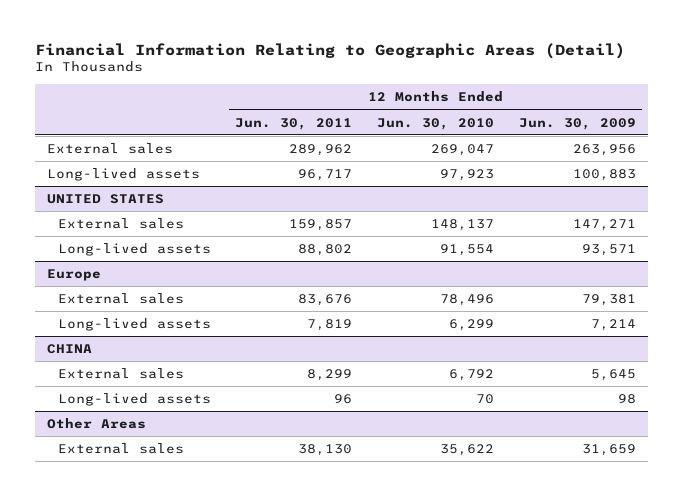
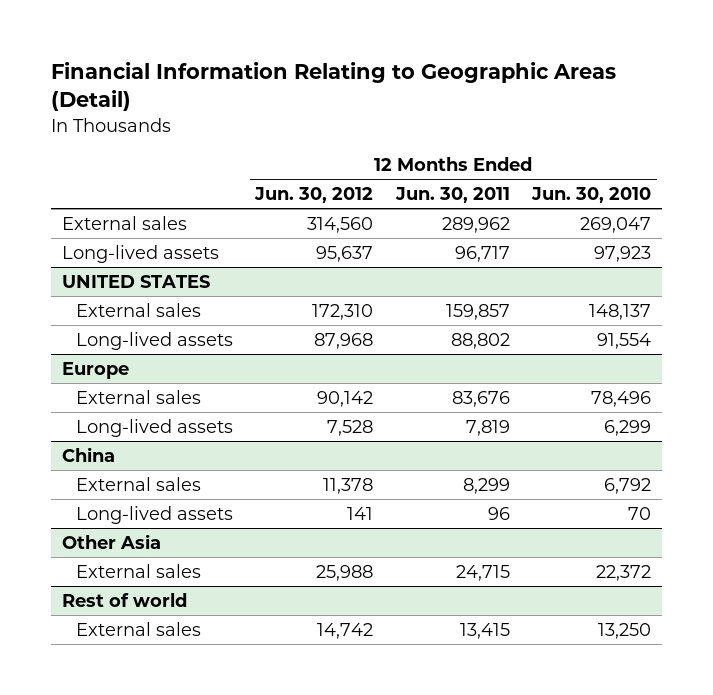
- | 12 Months Ended Jun. 30, 2011 | 12 Months Ended Jun. 30, 2010 | 12 Months Ended Jun. 30, 2009
+ | 12 Months Ended Jun. 30, 2012 | 12 Months Ended Jun. 30, 2011 | 12 Months Ended Jun. 30, 2010
- CHINA
+ China
- Other Areas
- External sales | 38,130 | 35,622 | 31,659
+ Other Asia
+ External sales | 25,988 | 24,715 | 22,372
+ Rest of world
+ External sales | 14,742 | 13,415 | 13,250

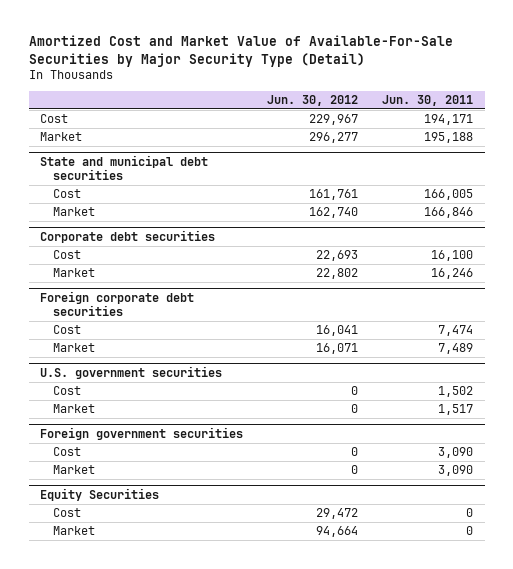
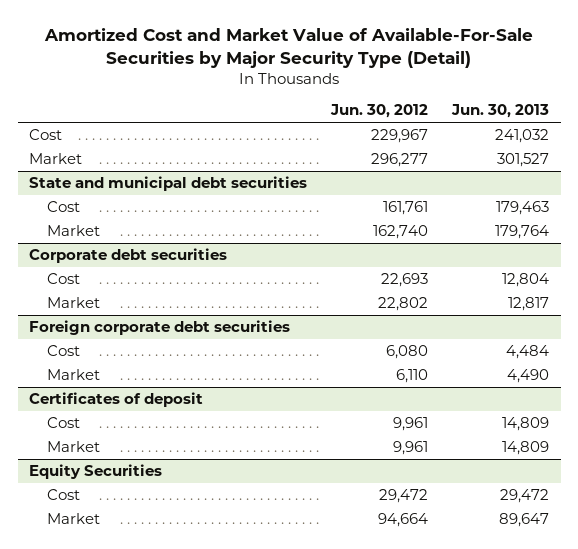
- | Jun. 30, 2012 | Jun. 30, 2011
+ | Jun. 30, 2012 | Jun. 30, 2013
@ Foreign corporate debt securities
- Cost | 16,041 | 7,474
- Market | 16,071 | 7,489
- U.S. government securities
- Cost | 0 | 1,502
- Market | 0 | 1,517
- Foreign government securities
- Cost | 0 | 3,090
- Market | 0 | 3,090
@ Foreign corporate debt securities
+ Cost | 6,080 | 4,484
+ Market | 6,110 | 4,490
+ Certificates of deposit
+ Cost | 9,961 | 14,809
+ Market | 9,961 | 14,809

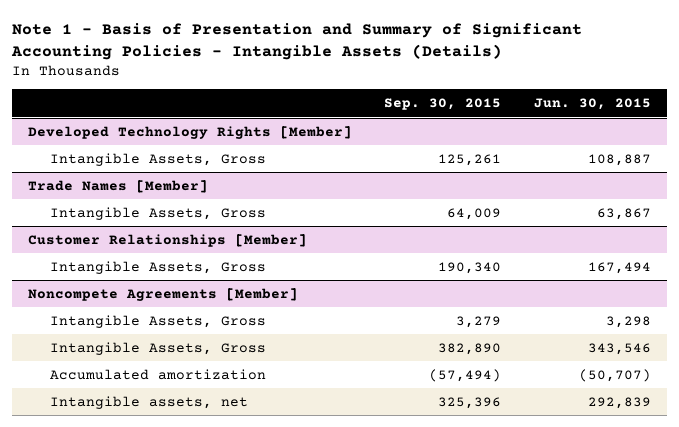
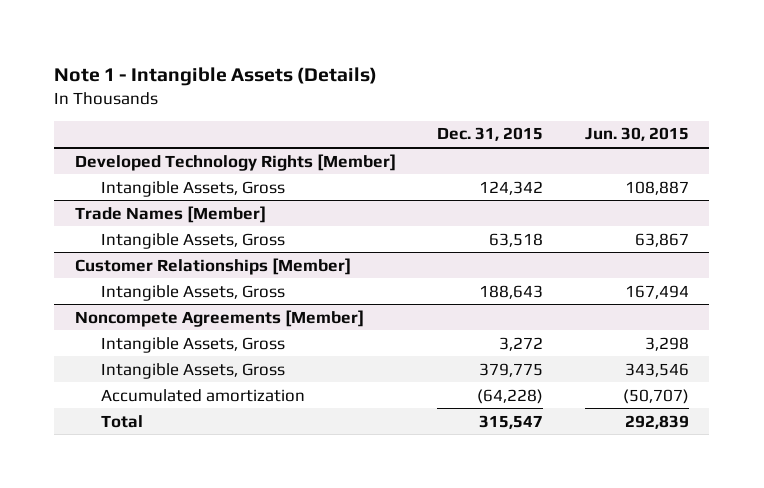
- Note 1 - Basis of Presentation and Summary of Significant Accounting Policies - Intangible Assets (Details)
+ Note 1 - Intangible Assets (Details)
- | Sep. 30, 2015 | Jun. 30, 2015
+ | Dec. 31, 2015 | Jun. 30, 2015
@ Noncompete Agreements [Member]
- Intangible assets, net | 325,396 | 292,839
+ Total | 315,547 | 292,839

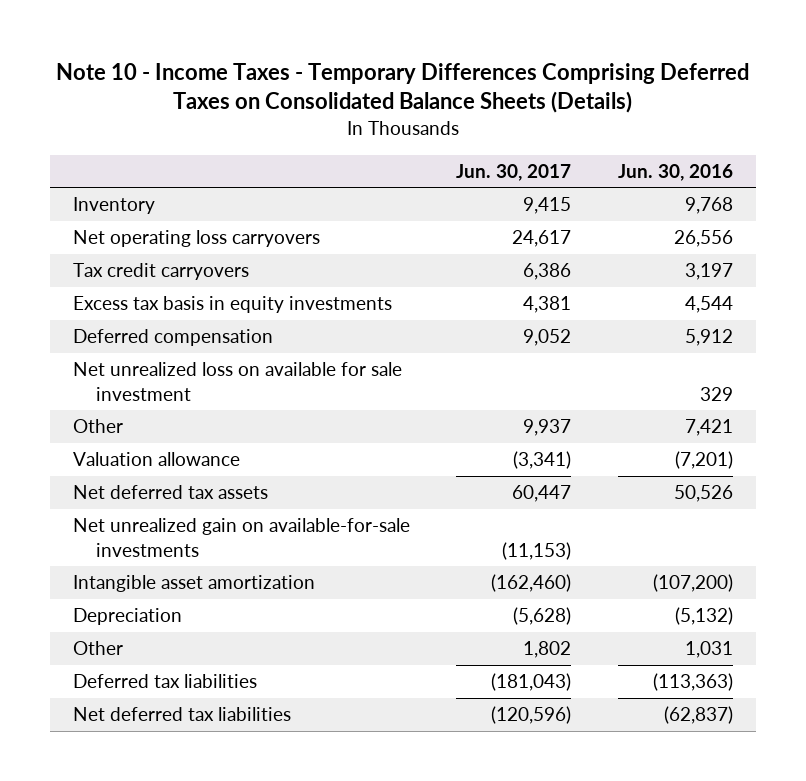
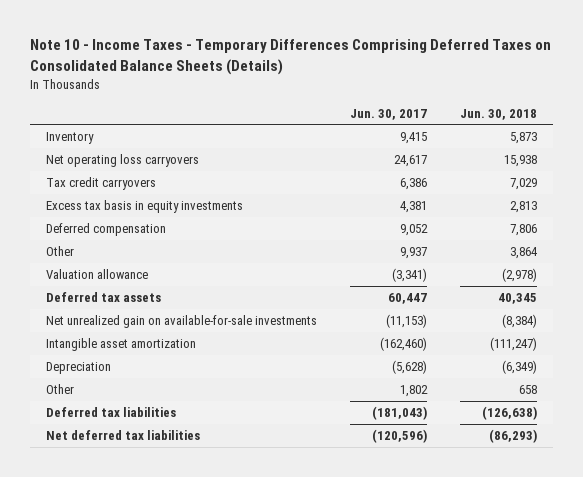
- | Jun. 30, 2017 | Jun. 30, 2016
+ | Jun. 30, 2017 | Jun. 30, 2018
- Net unrealized loss on available for sale investment | | 329
- Net deferred tax assets | 60,447 | 50,526
+ Deferred tax assets | 60,447 | 40,345

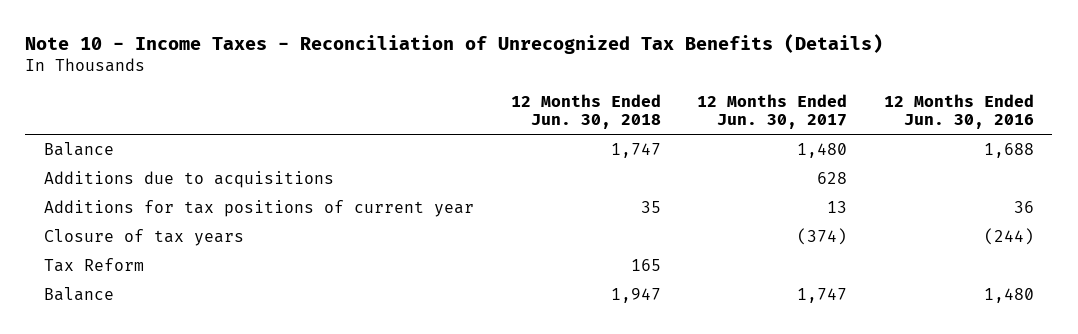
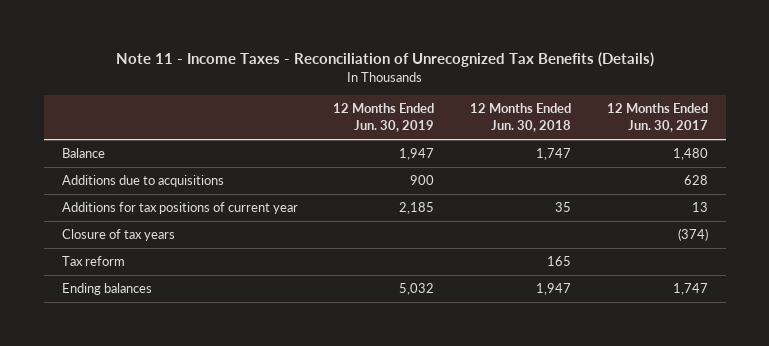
- Note 10 - Income Taxes - Reconciliation of Unrecognized Tax Benefits (Details)
+ Note 11 - Income Taxes - Reconciliation of Unrecognized Tax Benefits (Details)
- | 12 Months Ended Jun. 30, 2018 | 12 Months Ended Jun. 30, 2017 | 12 Months Ended Jun. 30, 2016
+ | 12 Months Ended Jun. 30, 2019 | 12 Months Ended Jun. 30, 2018 | 12 Months Ended Jun. 30, 2017
- Tax Reform | 165 | |
- Balance | 1,947 | 1,747 | 1,480
+ Tax reform | | 165 |
+ Ending balances | 5,032 | 1,947 | 1,747

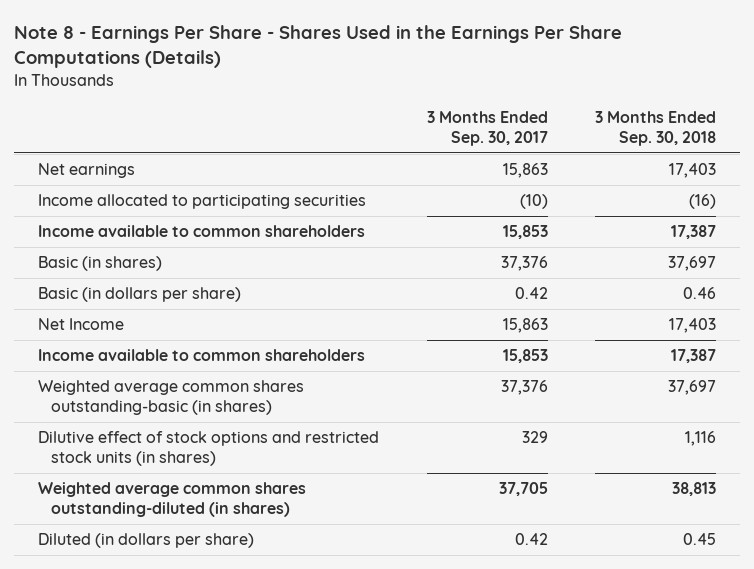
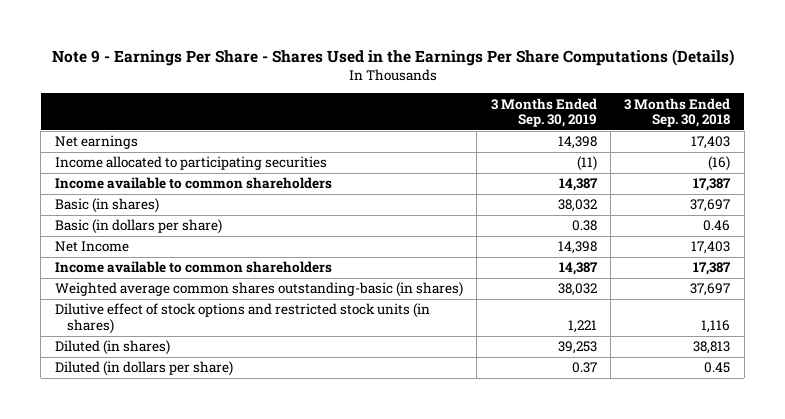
- Note 8 - Earnings Per Share - Shares Used in the Earnings Per Share Computations (Details)
+ Note 9 - Earnings Per Share - Shares Used in the Earnings Per Share Computations (Details)
- | 3 Months Ended Sep. 30, 2017 | 3 Months Ended Sep. 30, 2018
+ | 3 Months Ended Sep. 30, 2019 | 3 Months Ended Sep. 30, 2018
- Weighted average common shares outstanding-diluted (in shares) | 37,705 | 38,813
+ Diluted (in shares) | 39,253 | 38,813

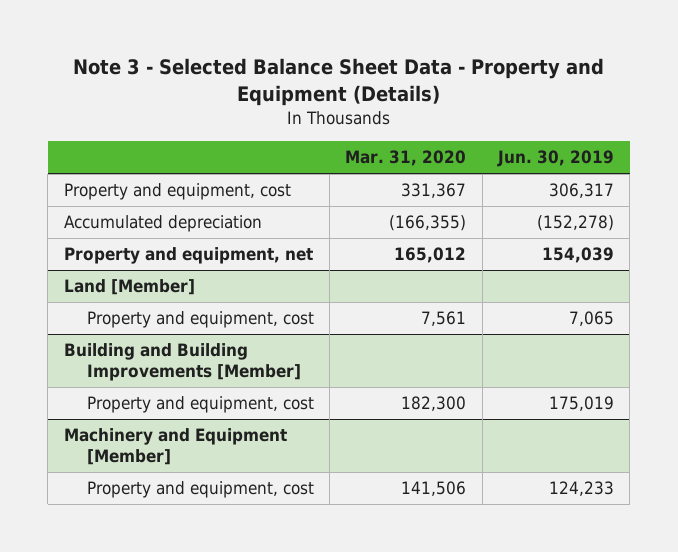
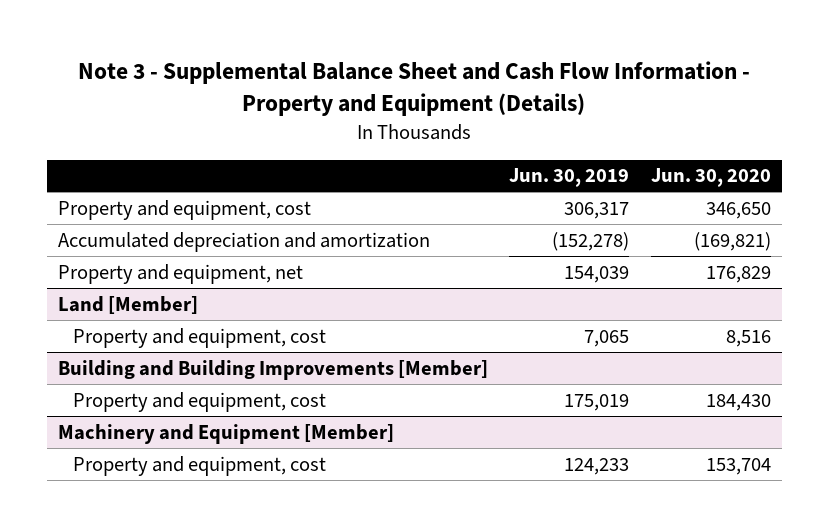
- Note 3 - Selected Balance Sheet Data - Property and Equipment (Details)
+ Note 3 - Supplemental Balance Sheet and Cash Flow Information - Property and Equipment (Details)
- | Mar. 31, 2020 | Jun. 30, 2019
+ | Jun. 30, 2019 | Jun. 30, 2020
- Accumulated depreciation | (166,355) | (152,278)
+ Accumulated depreciation and amortization | (152,278) | (169,821)

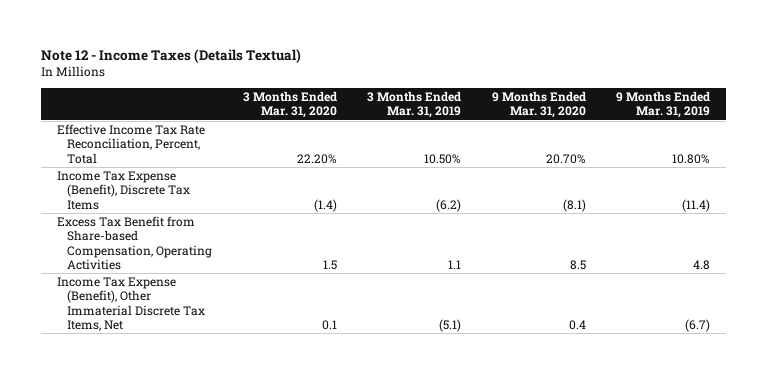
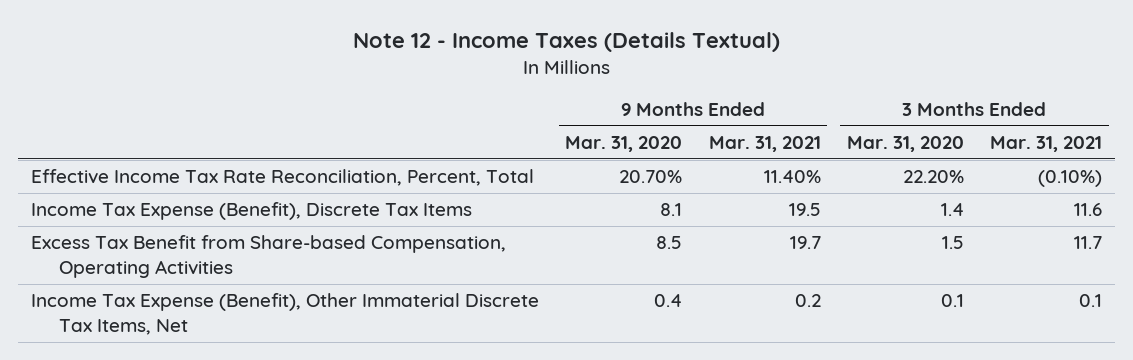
- | 3 Months Ended Mar. 31, 2020 | 3 Months Ended Mar. 31, 2019 | 9 Months Ended Mar. 31, 2020 | 9 Months Ended Mar. 31, 2019
+ | 9 Months Ended Mar. 31, 2020 | 9 Months Ended Mar. 31, 2021 | 3 Months Ended Mar. 31, 2020 | 3 Months Ended Mar. 31, 2021
- Income Tax Expense (Benefit), Discrete Tax Items | (1.4) | (6.2) | (8.1) | (11.4)
+ Income Tax Expense (Benefit), Discrete Tax Items | 8.1 | 19.5 | 1.4 | 11.6

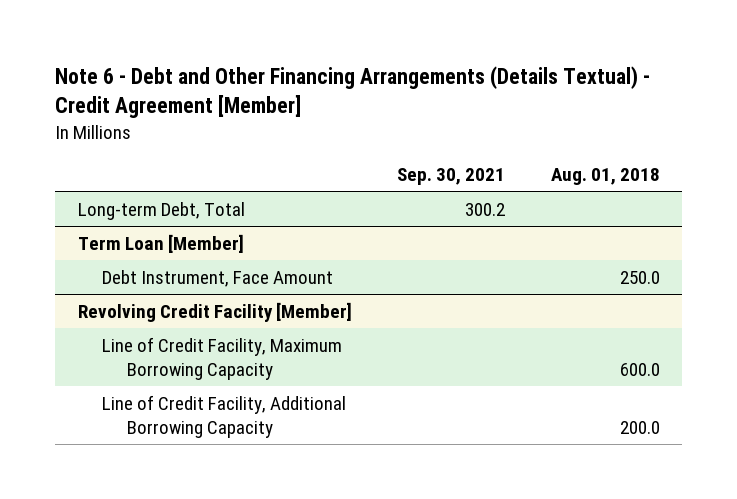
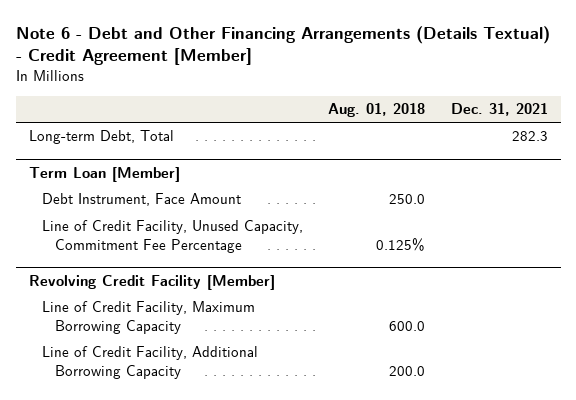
- | Sep. 30, 2021 | Aug. 01, 2018
+ | Aug. 01, 2018 | Dec. 31, 2021
@ Term Loan [Member]
+ Line of Credit Facility, Unused Capacity, Commitment Fee Percentage | 0.125% |

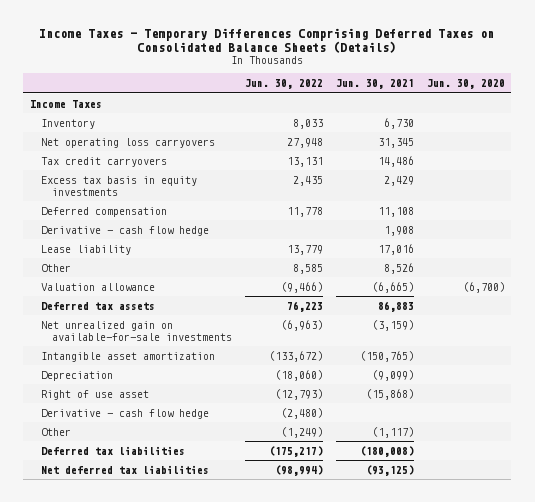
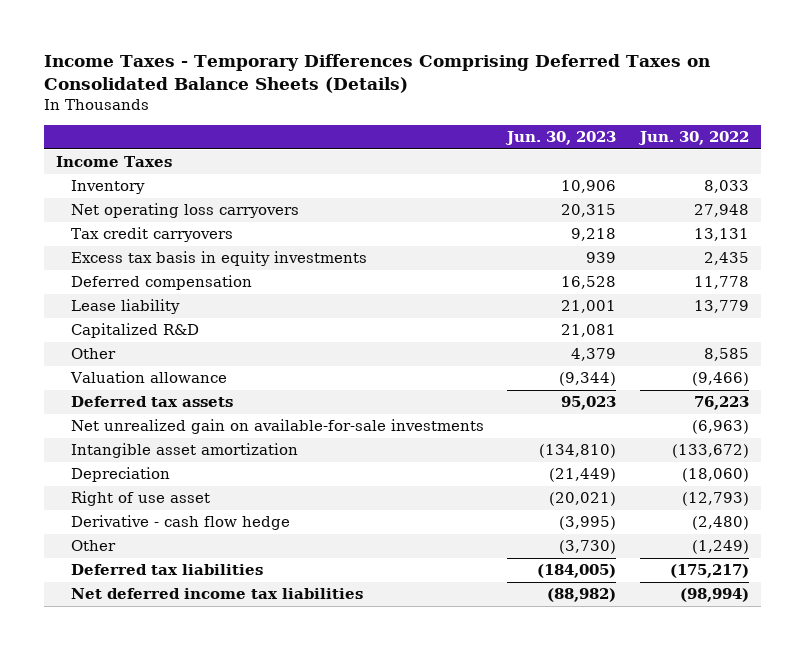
- | Jun. 30, 2022 | Jun. 30, 2021 | Jun. 30, 2020
+ | Jun. 30, 2023 | Jun. 30, 2022
- Derivative - cash flow hedge | | 1,908 |
+ Capitalized R&D | 21,081 |
- Net deferred tax liabilities | (98,994) | (93,125) |
+ Net deferred income tax liabilities | (88,982) | (98,994)

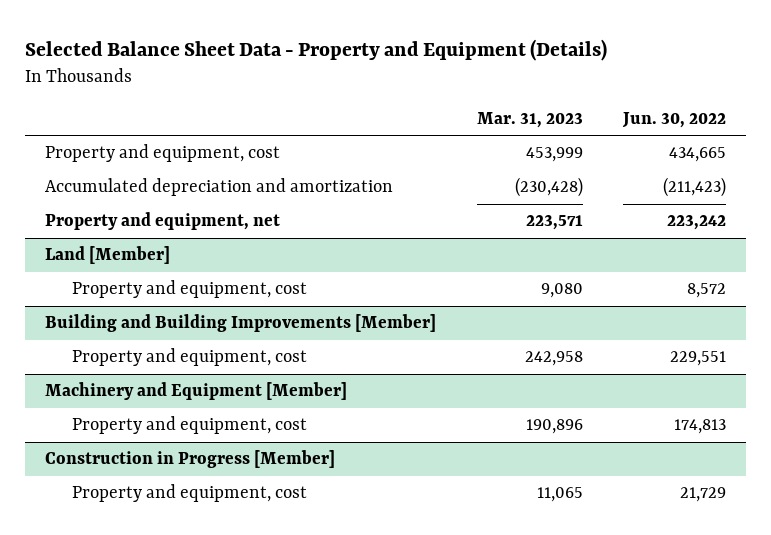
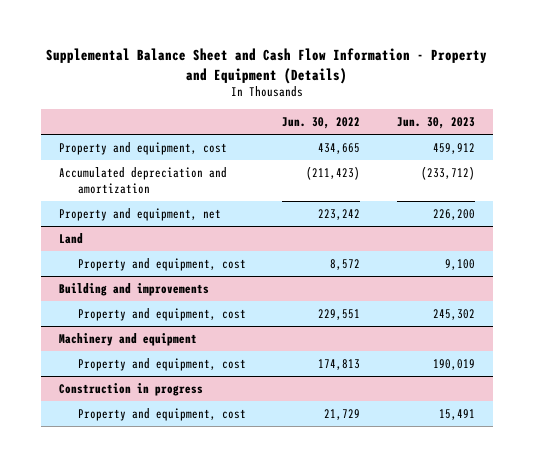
- Selected Balance Sheet Data - Property and Equipment (Details)
+ Supplemental Balance Sheet and Cash Flow Information - Property and Equipment (Details)
- | Mar. 31, 2023 | Jun. 30, 2022
+ | Jun. 30, 2022 | Jun. 30, 2023
- Land [Member]
+ Land
- Building and Building Improvements [Member]
+ Building and improvements
- Machinery and Equipment [Member]
+ Machinery and equipment
- Construction in Progress [Member]
+ Construction in progress

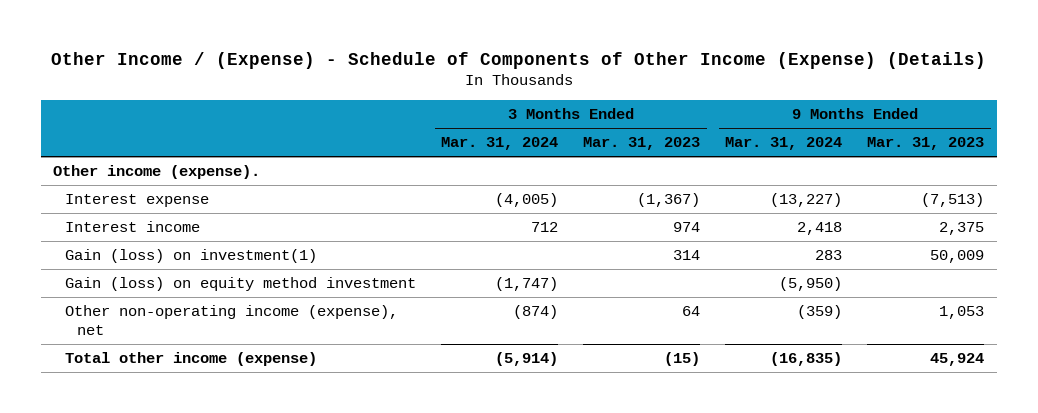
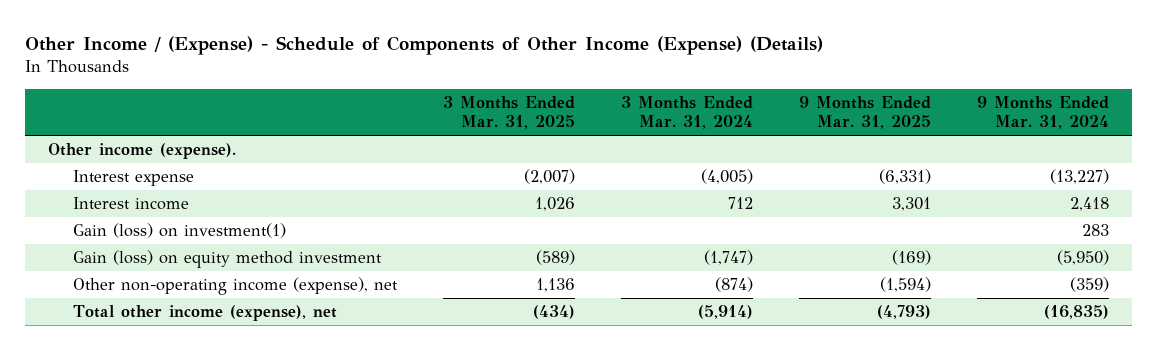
- | 3 Months Ended Mar. 31, 2024 | 3 Months Ended Mar. 31, 2023 | 9 Months Ended Mar. 31, 2024 | 9 Months Ended Mar. 31, 2023
+ | 3 Months Ended Mar. 31, 2025 | 3 Months Ended Mar. 31, 2024 | 9 Months Ended Mar. 31, 2025 | 9 Months Ended Mar. 31, 2024
- Total other income (expense) | (5,914) | (15) | (16,835) | 45,924
+ Total other income (expense), net | (434) | (5,914) | (4,793) | (16,835)

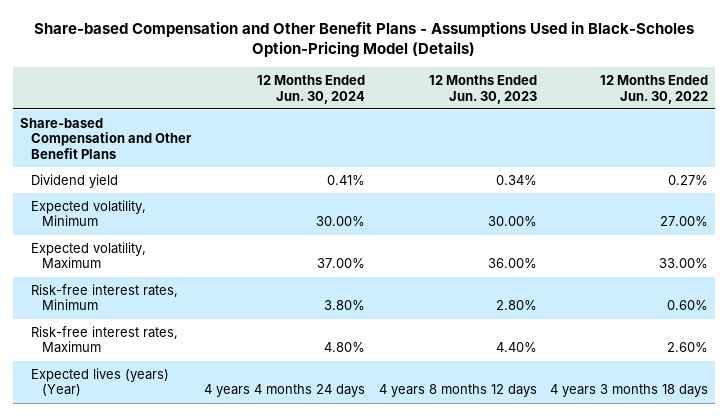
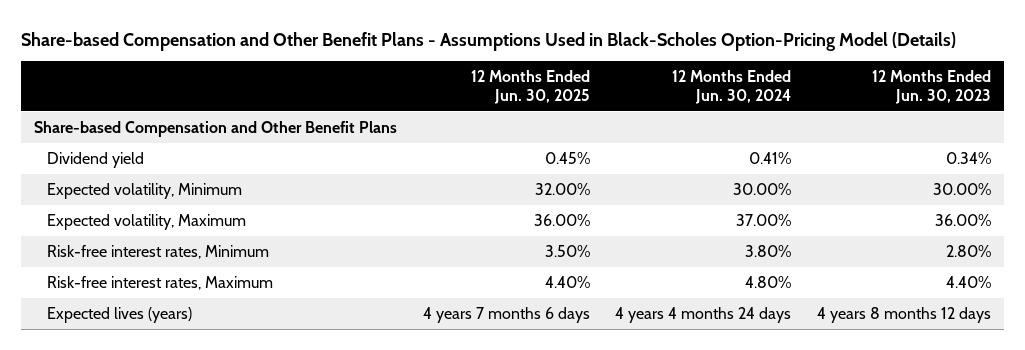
- | 12 Months Ended Jun. 30, 2024 | 12 Months Ended Jun. 30, 2023 | 12 Months Ended Jun. 30, 2022
+ | 12 Months Ended Jun. 30, 2025 | 12 Months Ended Jun. 30, 2024 | 12 Months Ended Jun. 30, 2023
- Expected lives (years) (Year) | 4 years 4 months 24 days | 4 years 8 months 12 days | 4 years 3 months 18 days
+ Expected lives (years) | 4 years 7 months 6 days | 4 years 4 months 24 days | 4 years 8 months 12 days

